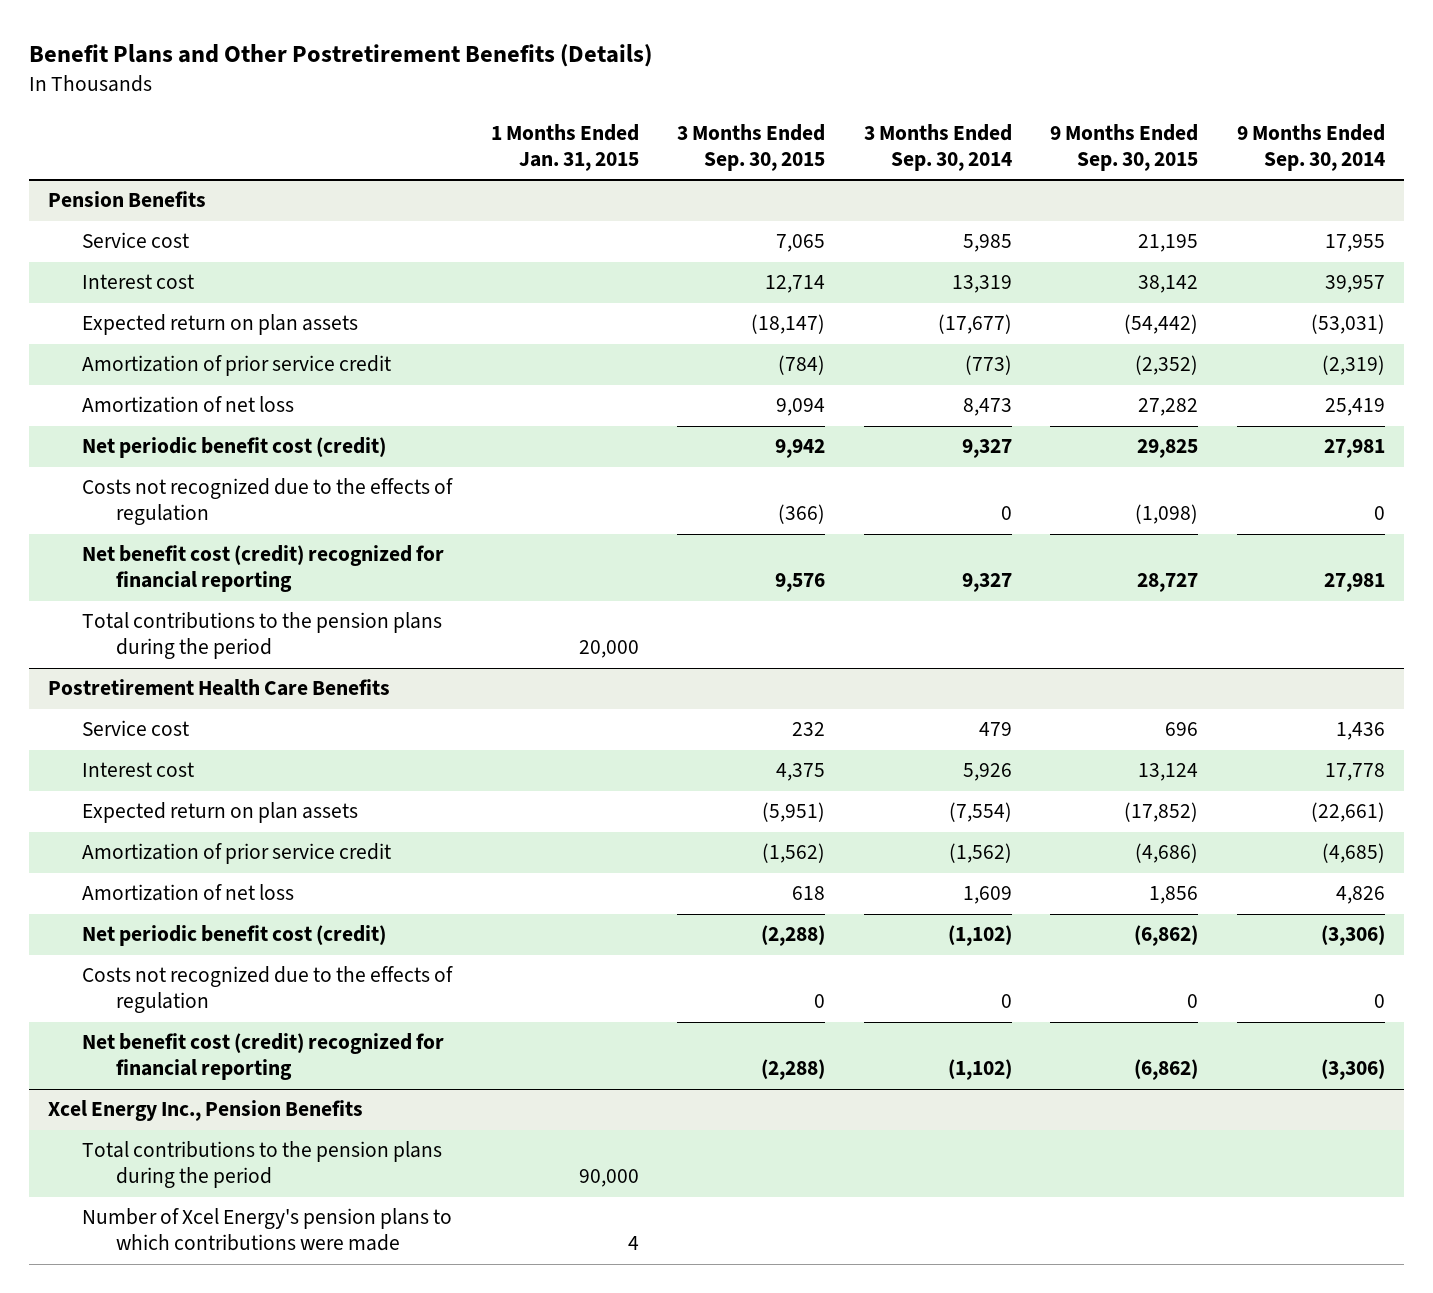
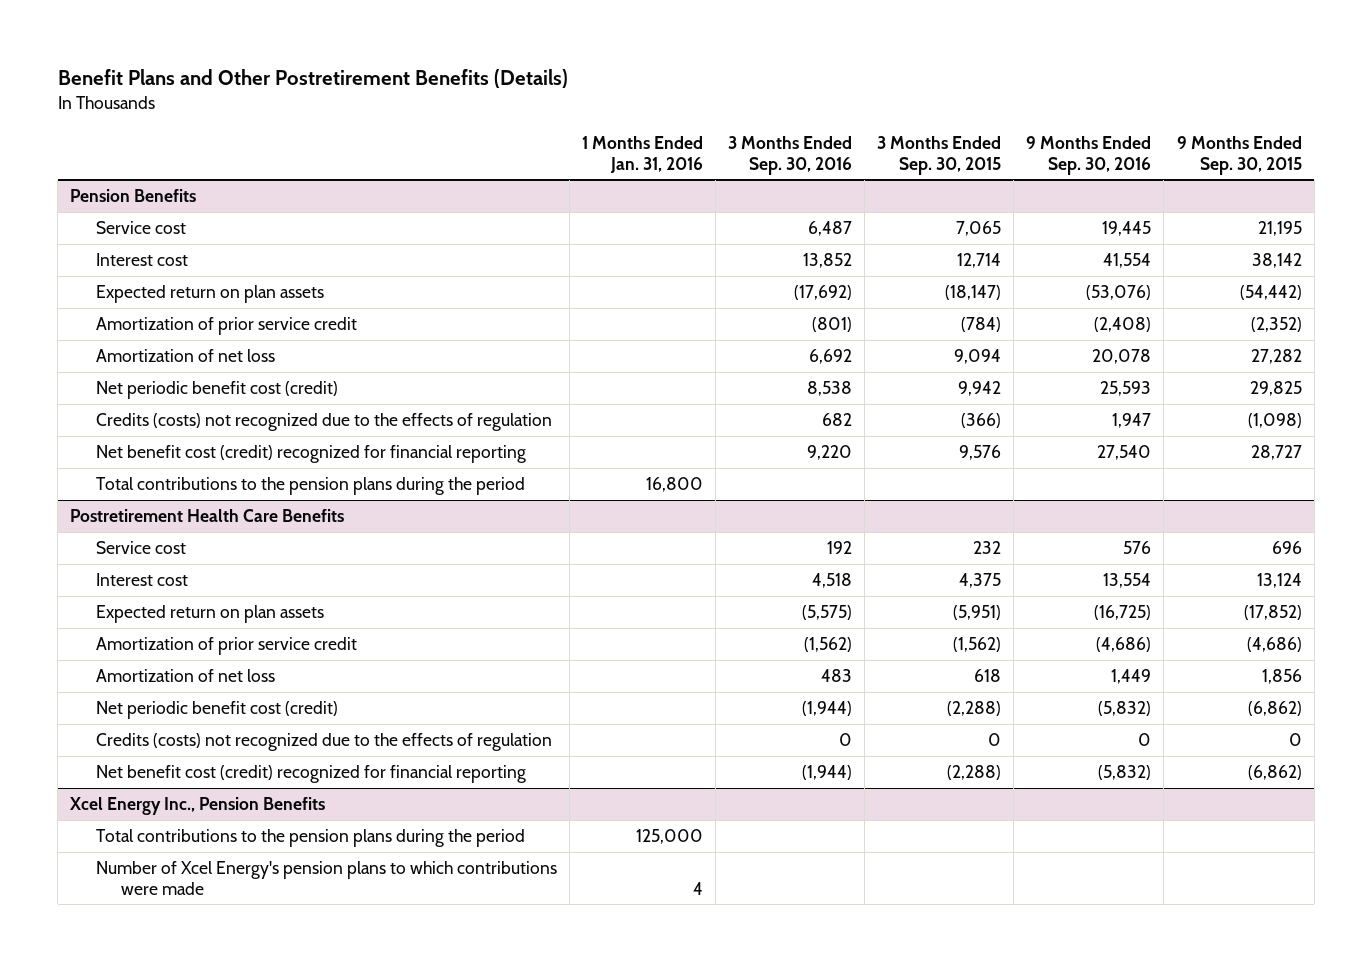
- | 1 Months Ended Jan. 31, 2015 | 3 Months Ended Sep. 30, 2015 | 3 Months Ended Sep. 30, 2014 | 9 Months Ended Sep. 30, 2015 | 9 Months Ended Sep. 30, 2014
+ | 1 Months Ended Jan. 31, 2016 | 3 Months Ended Sep. 30, 2016 | 3 Months Ended Sep. 30, 2015 | 9 Months Ended Sep. 30, 2016 | 9 Months Ended Sep. 30, 2015
@ Pension Benefits
- Costs not recognized due to the effects of regulation | | (366) | 0 | (1,098) | 0
+ Credits (costs) not recognized due to the effects of regulation | | 682 | (366) | 1,947 | (1,098)
@ Postretirement Health Care Benefits
- Costs not recognized due to the effects of regulation | | 0 | 0 | 0 | 0
+ Credits (costs) not recognized due to the effects of regulation | | 0 | 0 | 0 | 0

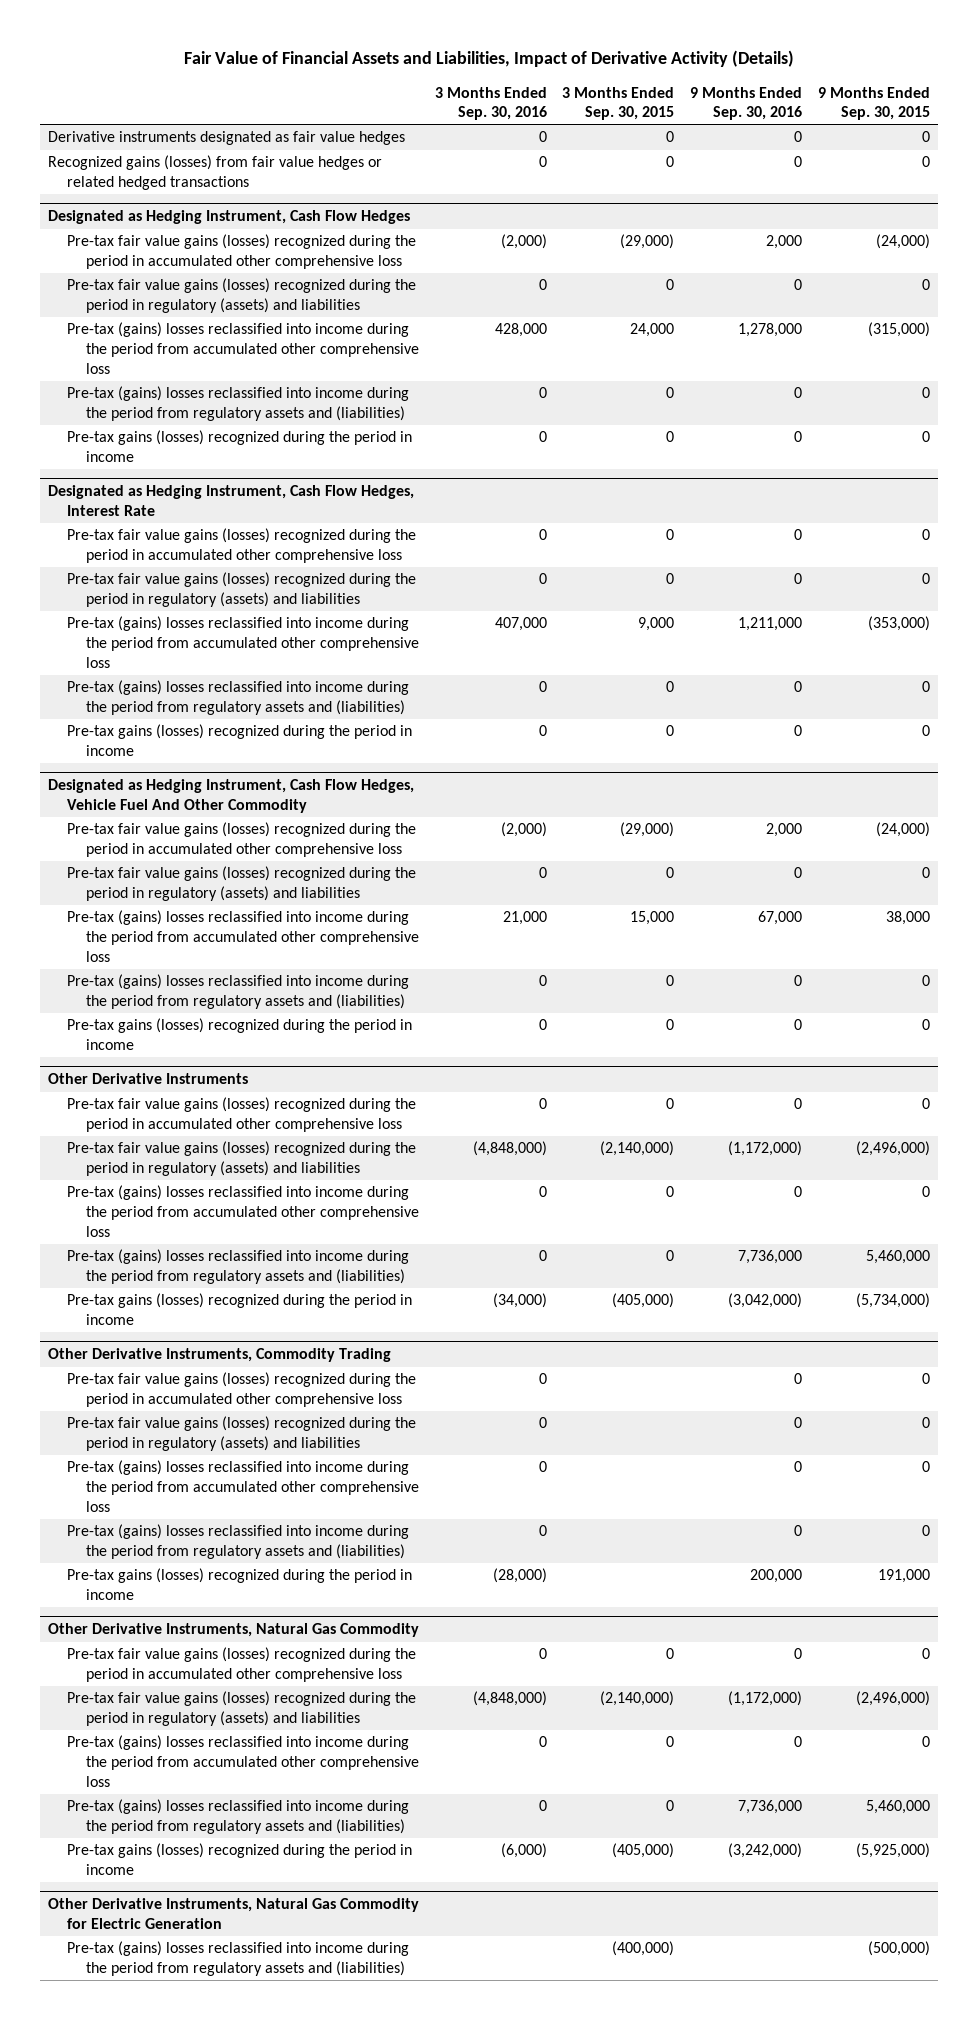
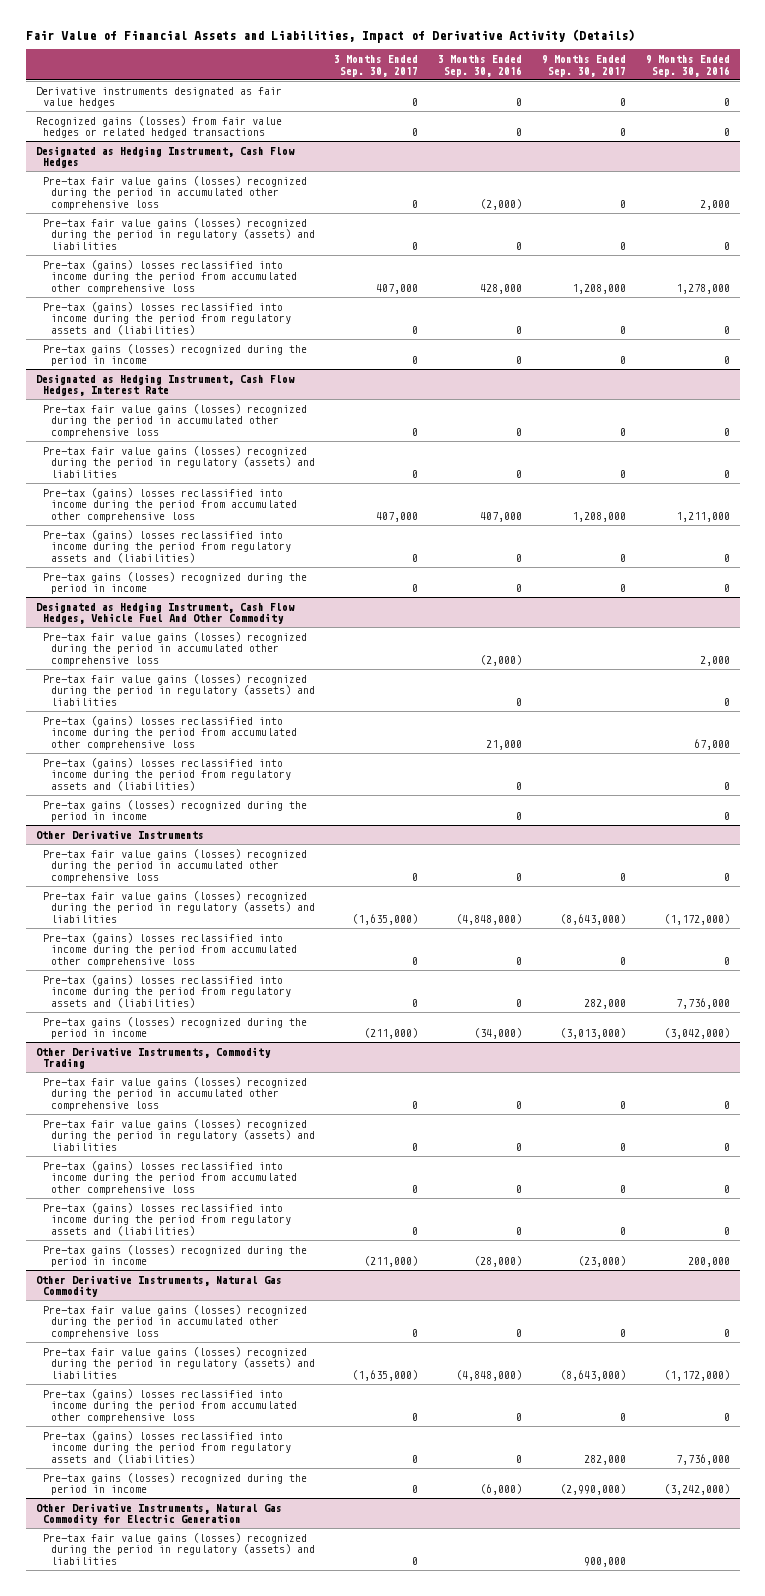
- | 3 Months Ended Sep. 30, 2016 | 3 Months Ended Sep. 30, 2015 | 9 Months Ended Sep. 30, 2016 | 9 Months Ended Sep. 30, 2015
+ | 3 Months Ended Sep. 30, 2017 | 3 Months Ended Sep. 30, 2016 | 9 Months Ended Sep. 30, 2017 | 9 Months Ended Sep. 30, 2016
@ Other Derivative Instruments, Natural Gas Commodity for Electric Generation
- Pre-tax (gains) losses reclassified into income during the period from regulatory assets and (liabilities) | | (400,000) | | (500,000)
+ Pre-tax fair value gains (losses) recognized during the period in regulatory (assets) and liabilities | 0 | | 900,000 |

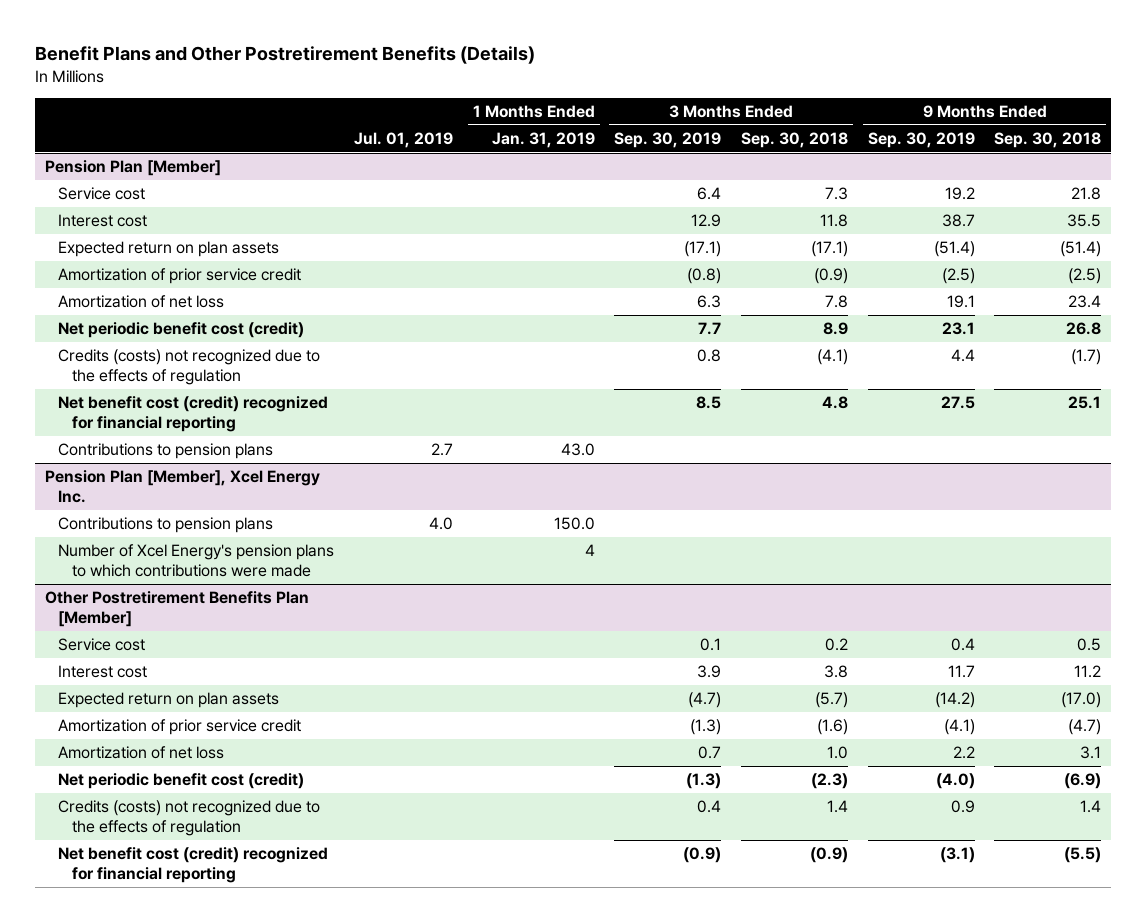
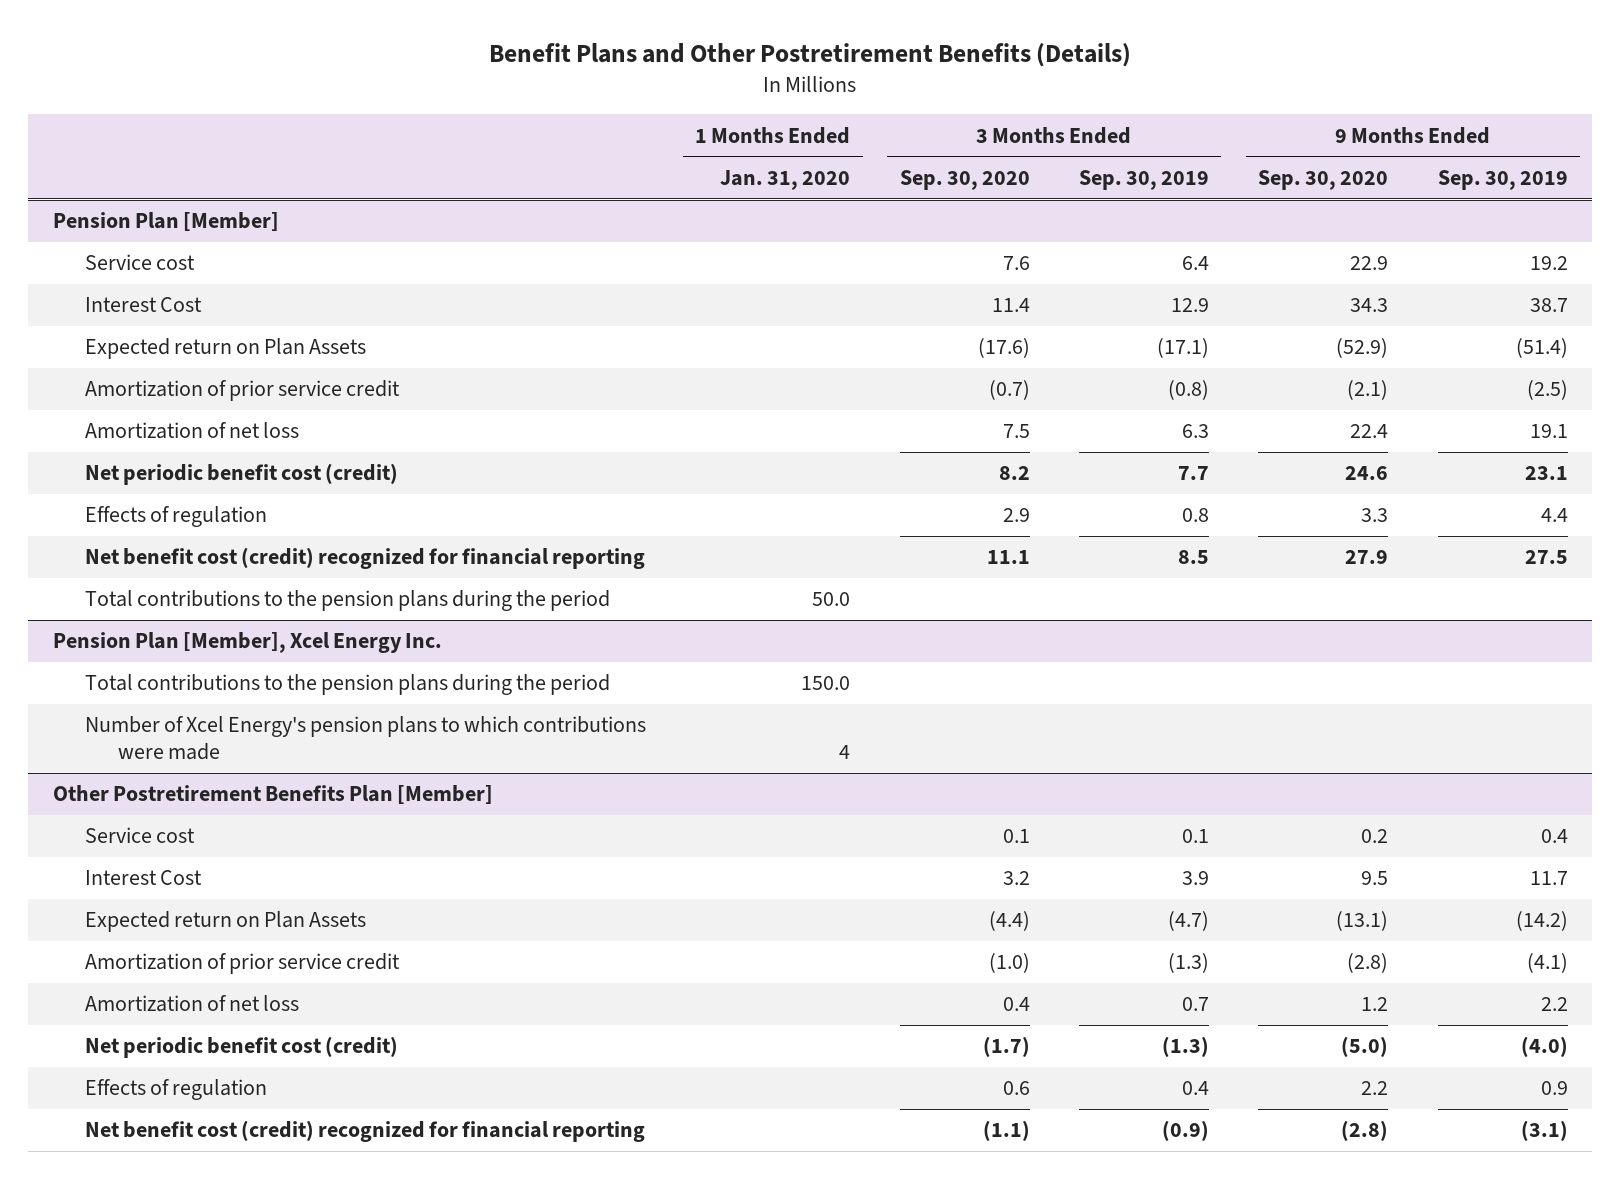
- | Jul. 01, 2019 | 1 Months Ended Jan. 31, 2019 | 3 Months Ended Sep. 30, 2019 | 3 Months Ended Sep. 30, 2018 | 9 Months Ended Sep. 30, 2019 | 9 Months Ended Sep. 30, 2018
+ | 1 Months Ended Jan. 31, 2020 | 3 Months Ended Sep. 30, 2020 | 3 Months Ended Sep. 30, 2019 | 9 Months Ended Sep. 30, 2020 | 9 Months Ended Sep. 30, 2019
@ Pension Plan [Member]
- Interest cost | | | 12.9 | 11.8 | 38.7 | 35.5
- Expected return on plan assets | | | (17.1) | (17.1) | (51.4) | (51.4)
+ Interest Cost | | 11.4 | 12.9 | 34.3 | 38.7
+ Expected return on Plan Assets | | (17.6) | (17.1) | (52.9) | (51.4)
- Credits (costs) not recognized due to the effects of regulation | | | 0.8 | (4.1) | 4.4 | (1.7)
+ Effects of regulation | | 2.9 | 0.8 | 3.3 | 4.4
- Contributions to pension plans | 2.7 | 43.0 | | | |
+ Total contributions to the pension plans during the period | 50.0 | | | |
@ Pension Plan [Member], Xcel Energy Inc.
- Contributions to pension plans | 4.0 | 150.0 | | | |
+ Total contributions to the pension plans during the period | 150.0 | | | |
@ Other Postretirement Benefits Plan [Member]
- Interest cost | | | 3.9 | 3.8 | 11.7 | 11.2
- Expected return on plan assets | | | (4.7) | (5.7) | (14.2) | (17.0)
+ Interest Cost | | 3.2 | 3.9 | 9.5 | 11.7
+ Expected return on Plan Assets | | (4.4) | (4.7) | (13.1) | (14.2)
- Credits (costs) not recognized due to the effects of regulation | | | 0.4 | 1.4 | 0.9 | 1.4
+ Effects of regulation | | 0.6 | 0.4 | 2.2 | 0.9

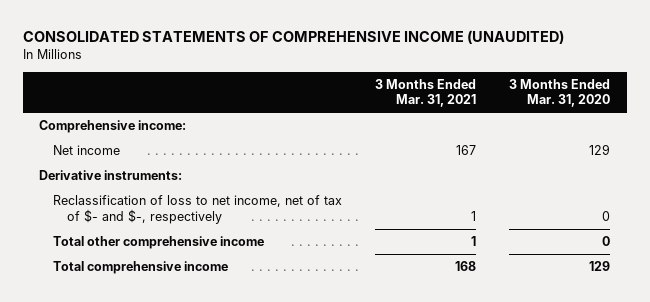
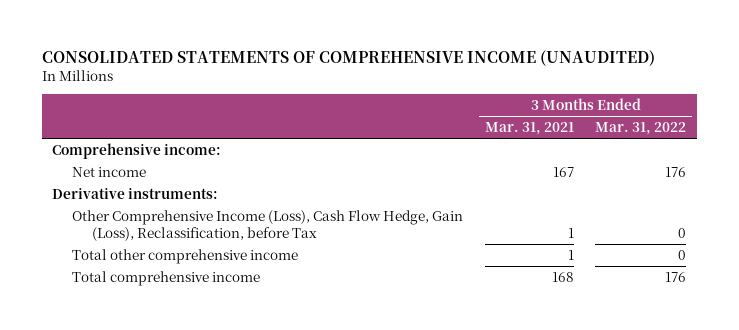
- | 3 Months Ended Mar. 31, 2021 | 3 Months Ended Mar. 31, 2020
+ | 3 Months Ended Mar. 31, 2021 | 3 Months Ended Mar. 31, 2022
- Reclassification of loss to net income, net of tax of $- and $-, respectively | 1 | 0
+ Other Comprehensive Income (Loss), Cash Flow Hedge, Gain (Loss), Reclassification, before Tax | 1 | 0

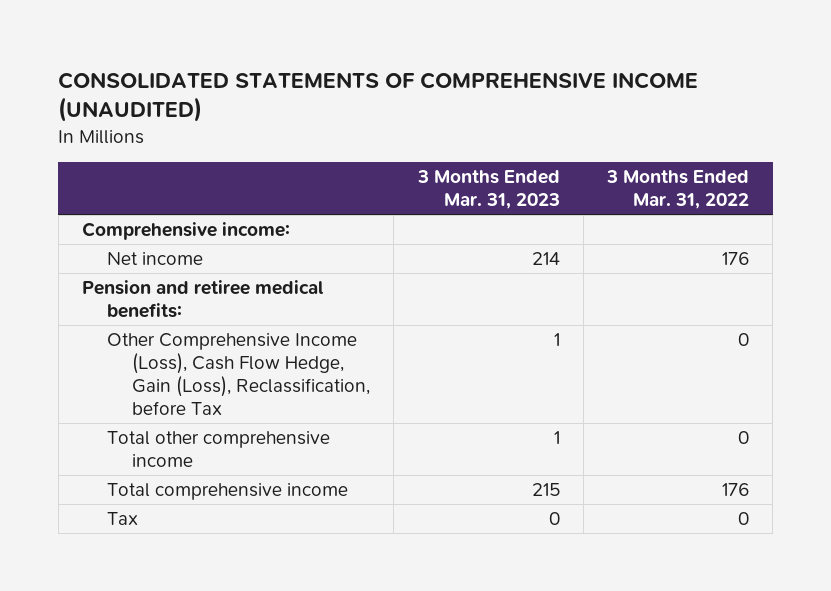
- | 3 Months Ended Mar. 31, 2021 | 3 Months Ended Mar. 31, 2022
+ | 3 Months Ended Mar. 31, 2023 | 3 Months Ended Mar. 31, 2022
- Derivative instruments:
+ Pension and retiree medical benefits:
+ Tax | 0 | 0

